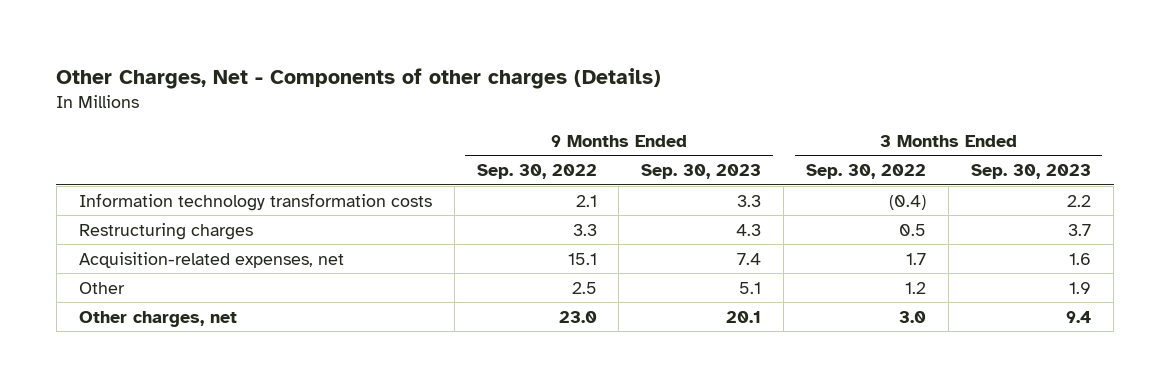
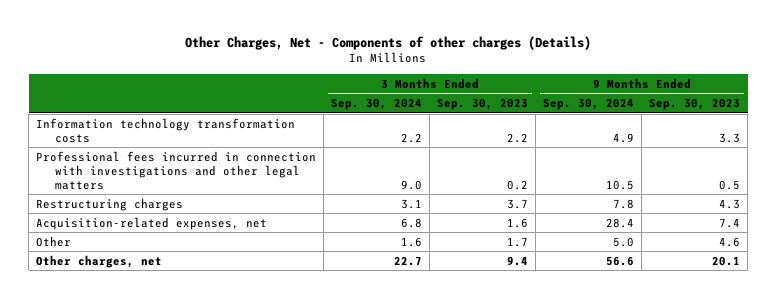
- | 9 Months Ended Sep. 30, 2022 | 9 Months Ended Sep. 30, 2023 | 3 Months Ended Sep. 30, 2022 | 3 Months Ended Sep. 30, 2023
+ | 3 Months Ended Sep. 30, 2024 | 3 Months Ended Sep. 30, 2023 | 9 Months Ended Sep. 30, 2024 | 9 Months Ended Sep. 30, 2023
+ Professional fees incurred in connection with investigations and other legal matters | 9.0 | 0.2 | 10.5 | 0.5
- Other | 2.5 | 5.1 | 1.2 | 1.9
+ Other | 1.6 | 1.7 | 5.0 | 4.6

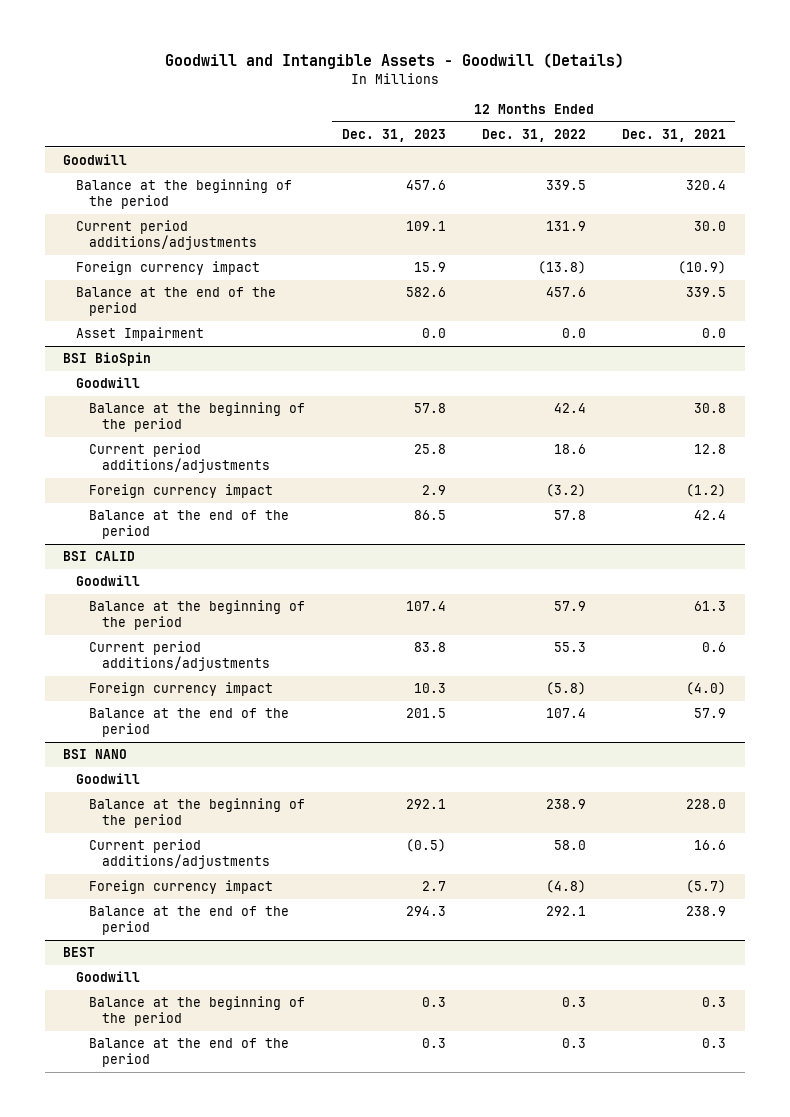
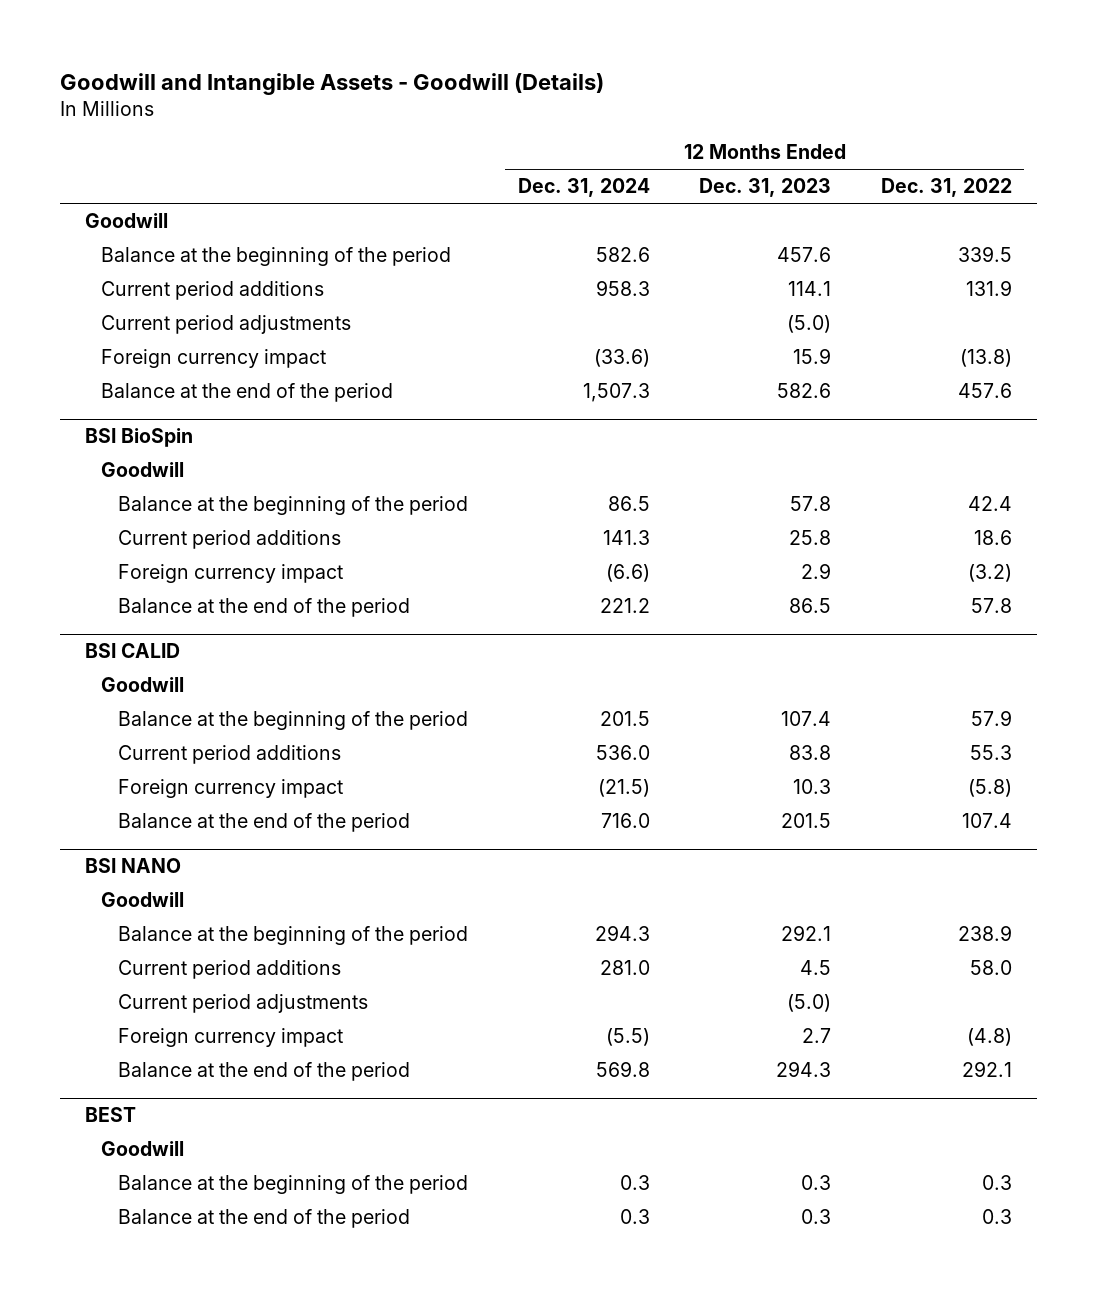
- | 12 Months Ended Dec. 31, 2023 | 12 Months Ended Dec. 31, 2022 | 12 Months Ended Dec. 31, 2021
+ | 12 Months Ended Dec. 31, 2024 | 12 Months Ended Dec. 31, 2023 | 12 Months Ended Dec. 31, 2022
- Current period additions/adjustments | 109.1 | 131.9 | 30.0
+ Current period additions | 958.3 | 114.1 | 131.9
+ Current period adjustments | | (5.0) |
- Asset Impairment | 0.0 | 0.0 | 0.0
@ BSI BioSpin
- Current period additions/adjustments | 25.8 | 18.6 | 12.8
+ Current period additions | 141.3 | 25.8 | 18.6
@ BSI CALID
- Current period additions/adjustments | 83.8 | 55.3 | 0.6
+ Current period additions | 536.0 | 83.8 | 55.3
@ BSI NANO
- Current period additions/adjustments | (0.5) | 58.0 | 16.6
+ Current period additions | 281.0 | 4.5 | 58.0
+ Current period adjustments | | (5.0) |

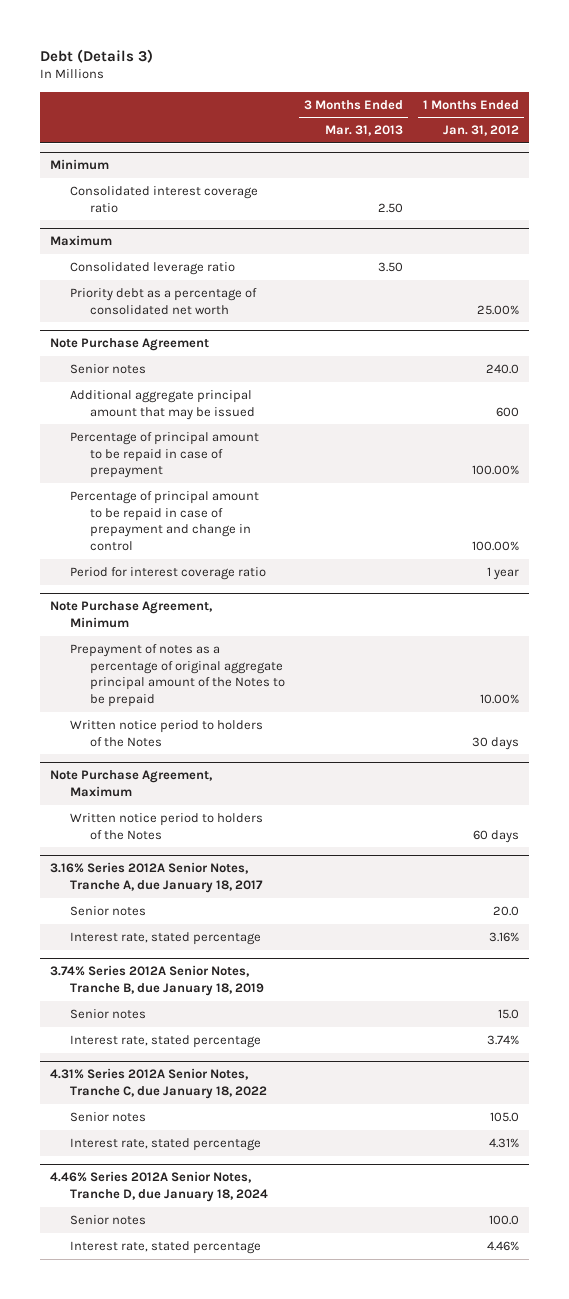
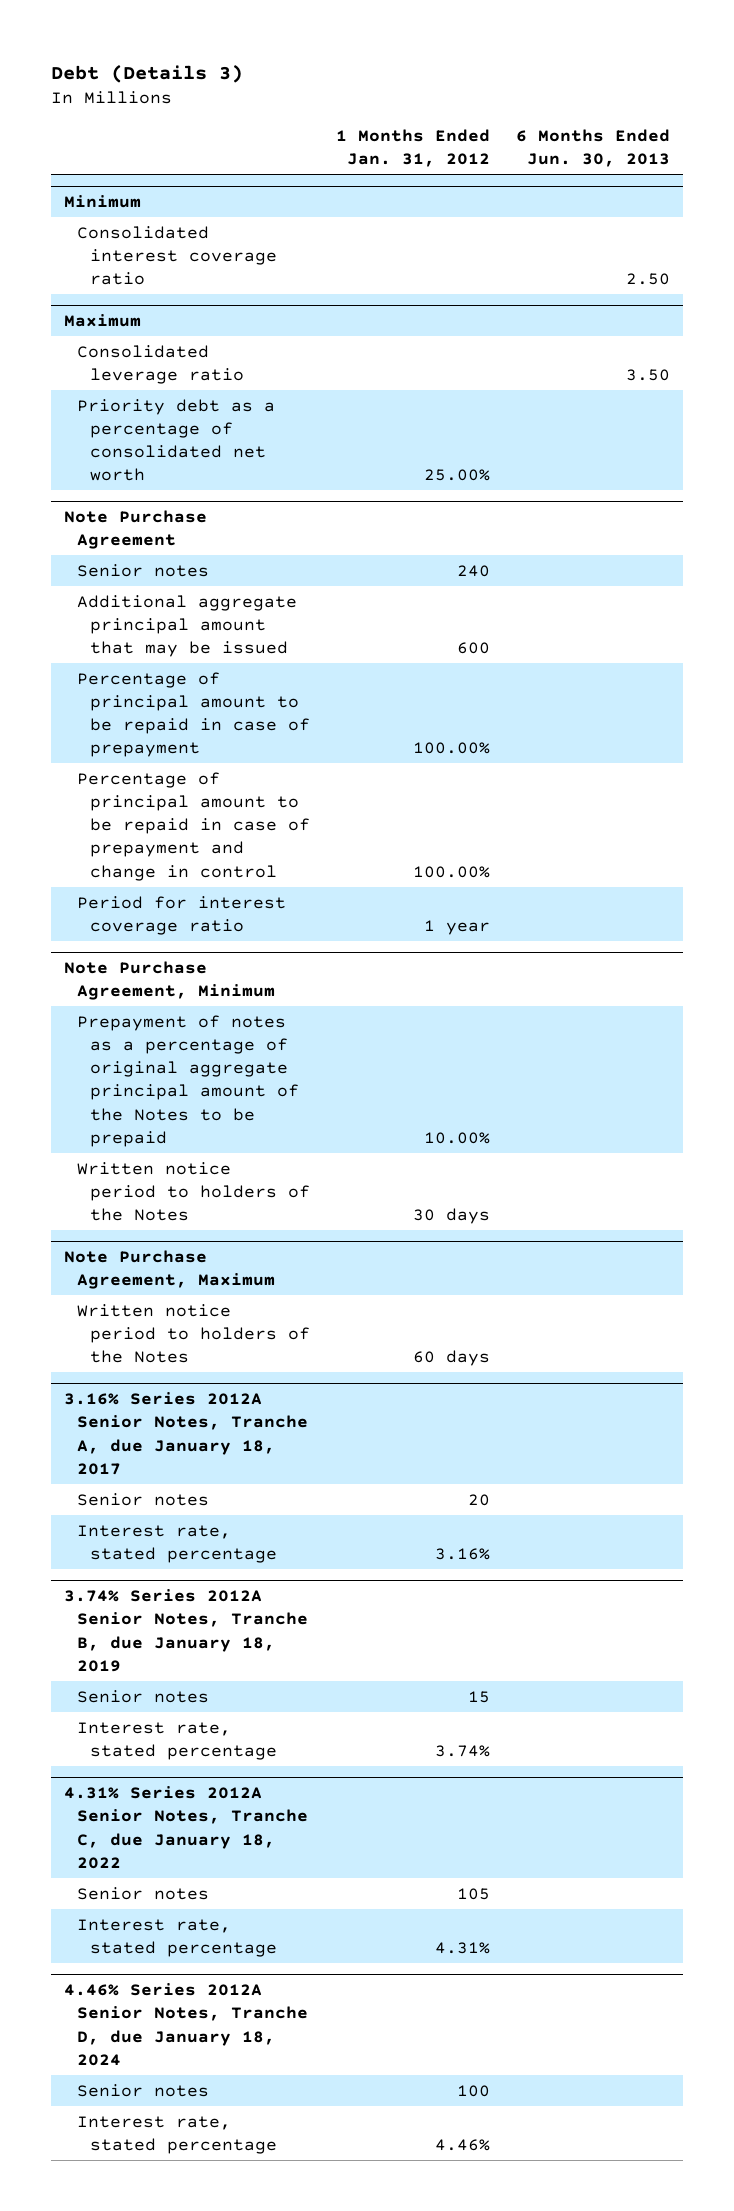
- | 3 Months Ended Mar. 31, 2013 | 1 Months Ended Jan. 31, 2012
+ | 1 Months Ended Jan. 31, 2012 | 6 Months Ended Jun. 30, 2013
@ Note Purchase Agreement
- Senior notes | | 240.0
+ Senior notes | 240 |
@ 3.16% Series 2012A Senior Notes, Tranche A, due January 18, 2017
- Senior notes | | 20.0
+ Senior notes | 20 |
@ 3.74% Series 2012A Senior Notes, Tranche B, due January 18, 2019
- Senior notes | | 15.0
+ Senior notes | 15 |
@ 4.31% Series 2012A Senior Notes, Tranche C, due January 18, 2022
- Senior notes | | 105.0
+ Senior notes | 105 |
@ 4.46% Series 2012A Senior Notes, Tranche D, due January 18, 2024
- Senior notes | | 100.0
+ Senior notes | 100 |

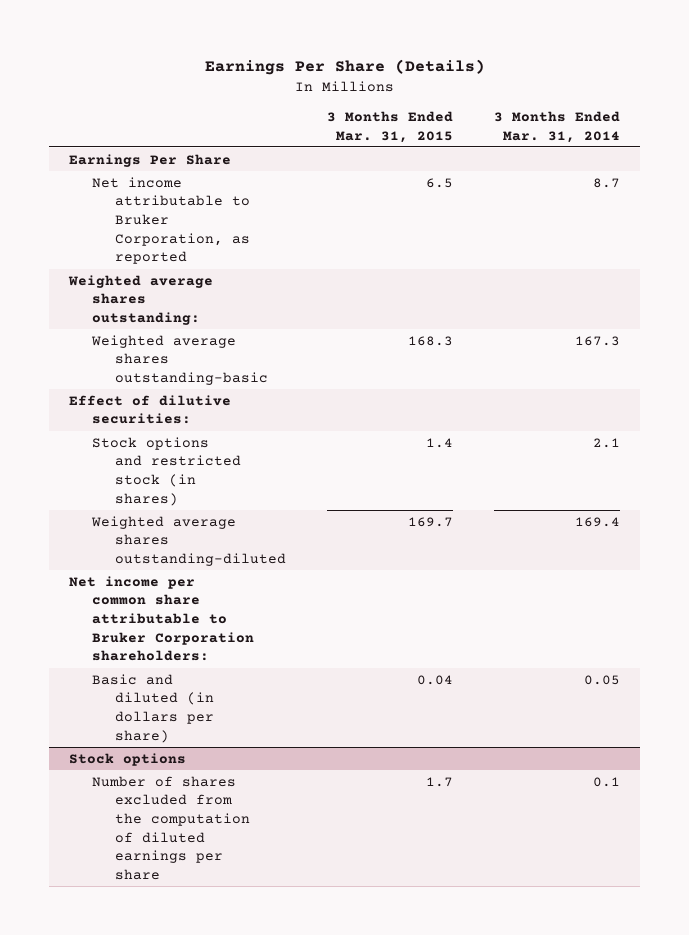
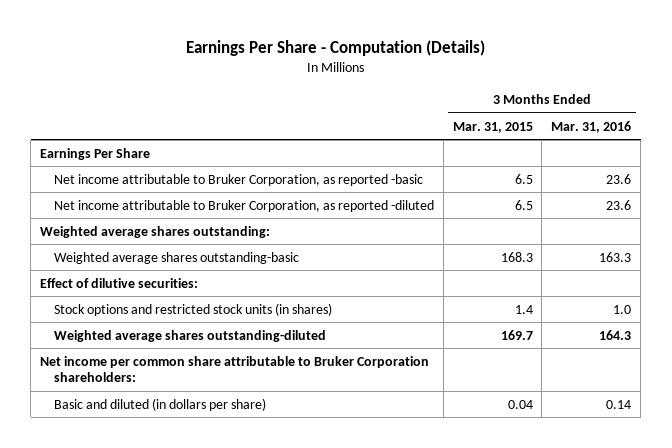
- Earnings Per Share (Details)
+ Earnings Per Share - Computation (Details)
- | 3 Months Ended Mar. 31, 2015 | 3 Months Ended Mar. 31, 2014
+ | 3 Months Ended Mar. 31, 2015 | 3 Months Ended Mar. 31, 2016
- Net income attributable to Bruker Corporation, as reported | 6.5 | 8.7
+ Net income attributable to Bruker Corporation, as reported -basic | 6.5 | 23.6
+ Net income attributable to Bruker Corporation, as reported -diluted | 6.5 | 23.6
- Stock options and restricted stock (in shares) | 1.4 | 2.1
+ Stock options and restricted stock units (in shares) | 1.4 | 1.0
- Stock options
- Number of shares excluded from the computation of diluted earnings per share | 1.7 | 0.1

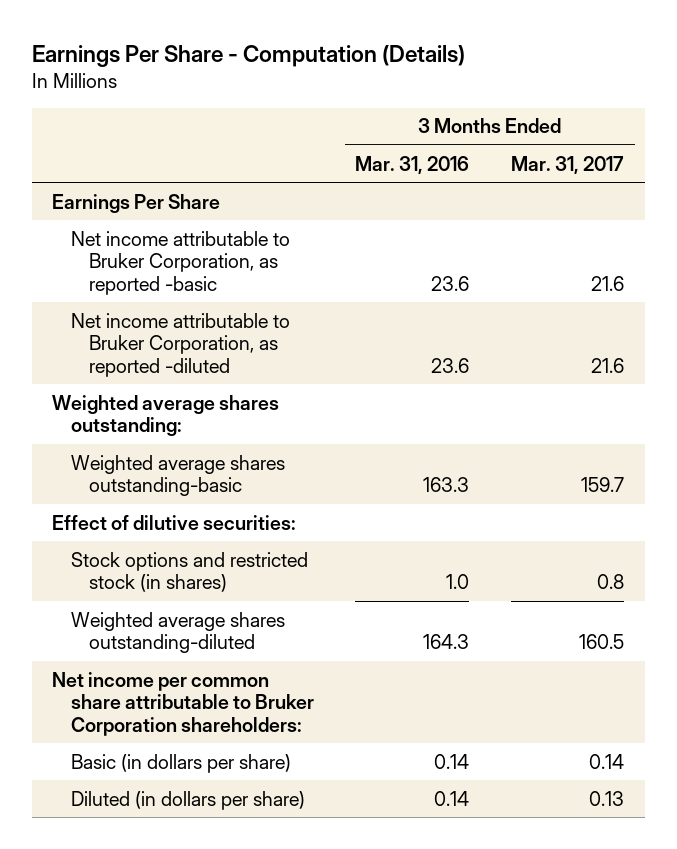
- | 3 Months Ended Mar. 31, 2015 | 3 Months Ended Mar. 31, 2016
+ | 3 Months Ended Mar. 31, 2016 | 3 Months Ended Mar. 31, 2017
- Stock options and restricted stock units (in shares) | 1.4 | 1.0
+ Stock options and restricted stock (in shares) | 1.0 | 0.8
- Basic and diluted (in dollars per share) | 0.04 | 0.14
+ Basic (in dollars per share) | 0.14 | 0.14
+ Diluted (in dollars per share) | 0.14 | 0.13

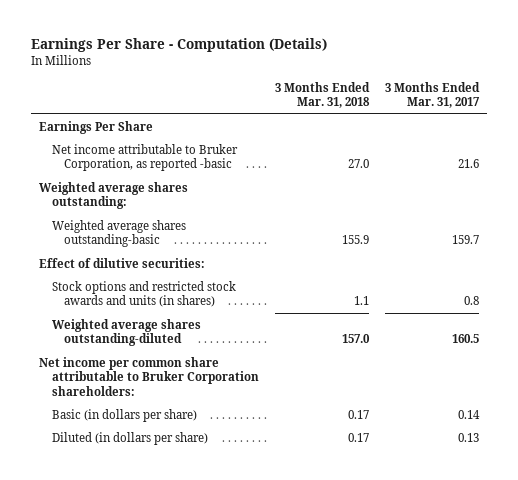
- | 3 Months Ended Mar. 31, 2016 | 3 Months Ended Mar. 31, 2017
+ | 3 Months Ended Mar. 31, 2018 | 3 Months Ended Mar. 31, 2017
- Net income attributable to Bruker Corporation, as reported -diluted | 23.6 | 21.6
- Stock options and restricted stock (in shares) | 1.0 | 0.8
+ Stock options and restricted stock awards and units (in shares) | 1.1 | 0.8

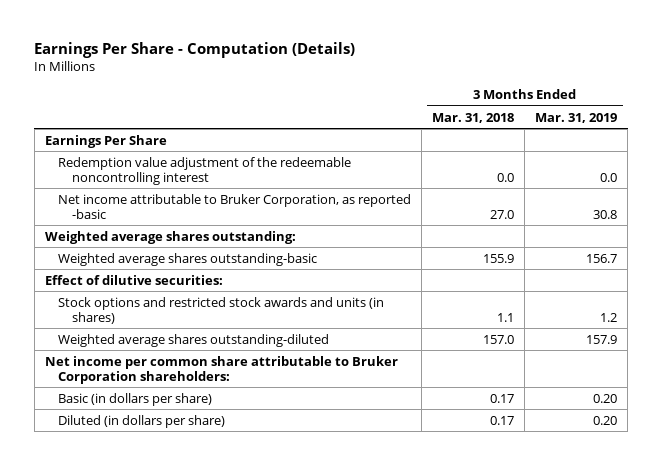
- | 3 Months Ended Mar. 31, 2018 | 3 Months Ended Mar. 31, 2017
+ | 3 Months Ended Mar. 31, 2018 | 3 Months Ended Mar. 31, 2019
+ Redemption value adjustment of the redeemable noncontrolling interest | 0.0 | 0.0

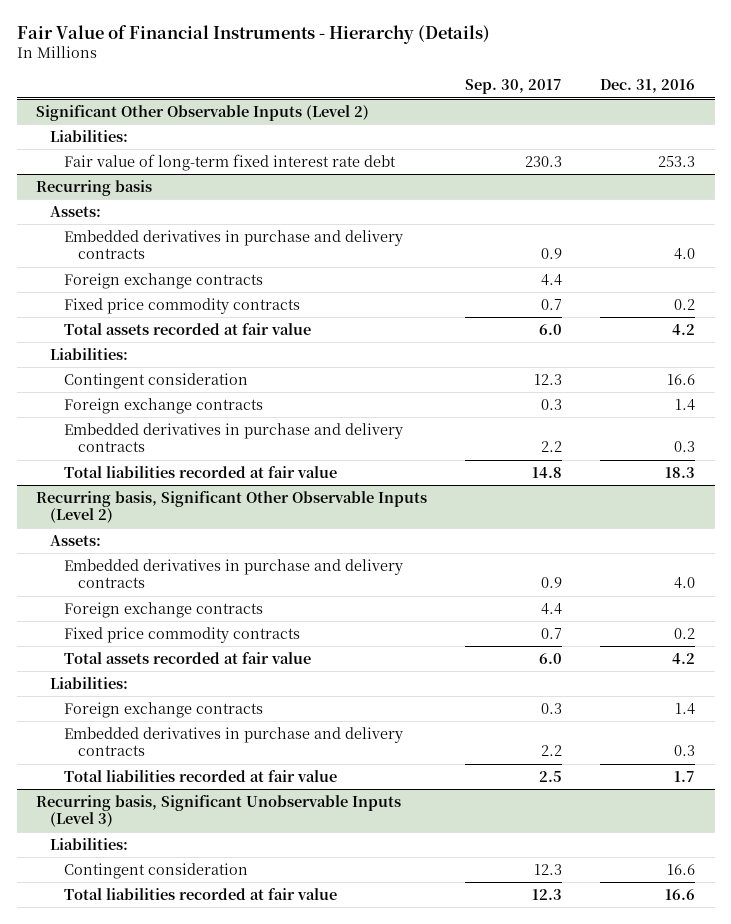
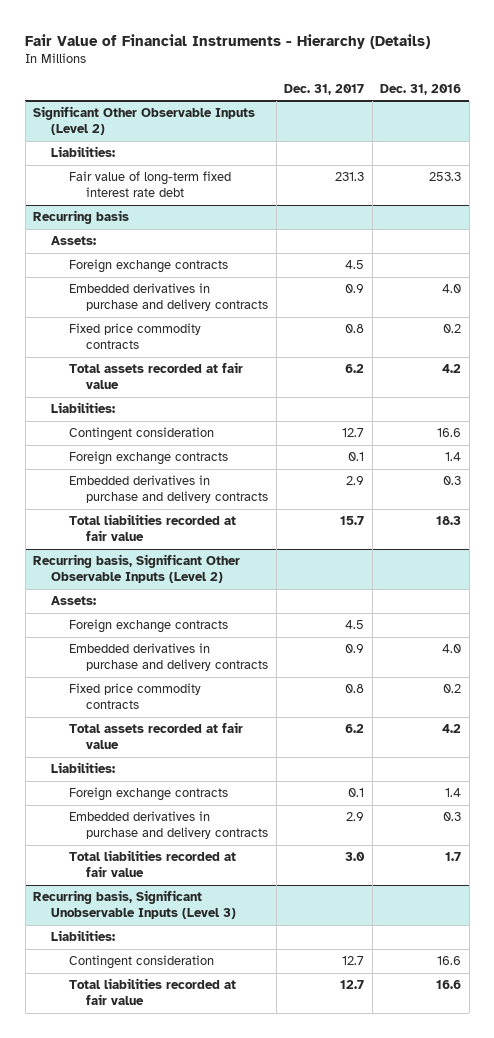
- | Sep. 30, 2017 | Dec. 31, 2016
+ | Dec. 31, 2017 | Dec. 31, 2016
@ Recurring basis
moved down: Embedded derivatives in purchase and delivery contracts | 0.9 | 4.0
@ Recurring basis, Significant Other Observable Inputs (Level 2)
moved down: Embedded derivatives in purchase and delivery contracts | 0.9 | 4.0

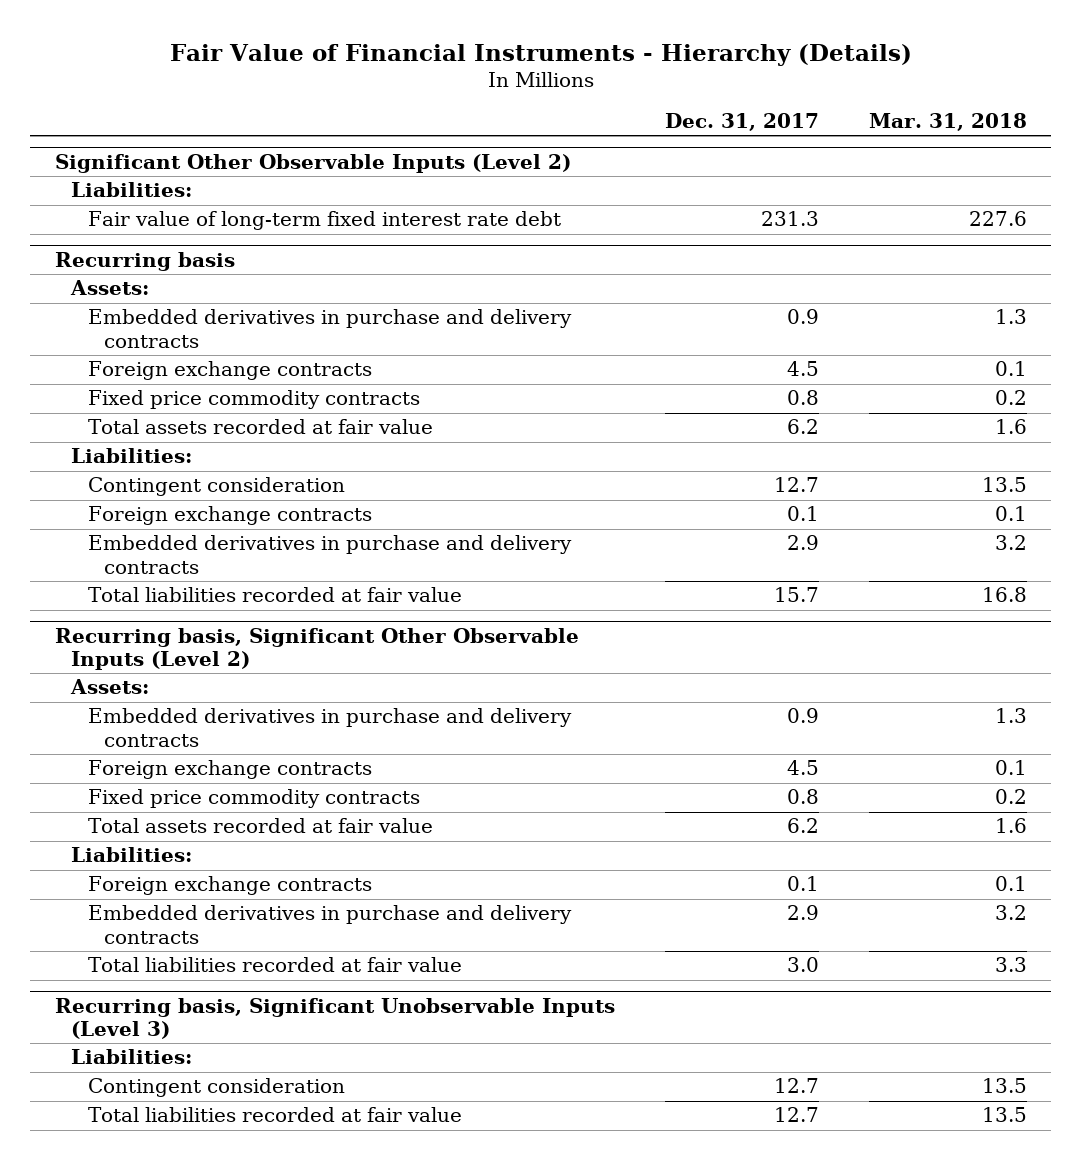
- | Dec. 31, 2017 | Dec. 31, 2016
+ | Dec. 31, 2017 | Mar. 31, 2018
@ Recurring basis
moved down: Foreign exchange contracts | 4.5 | 0.1
@ Recurring basis, Significant Other Observable Inputs (Level 2)
moved down: Foreign exchange contracts | 4.5 | 0.1

